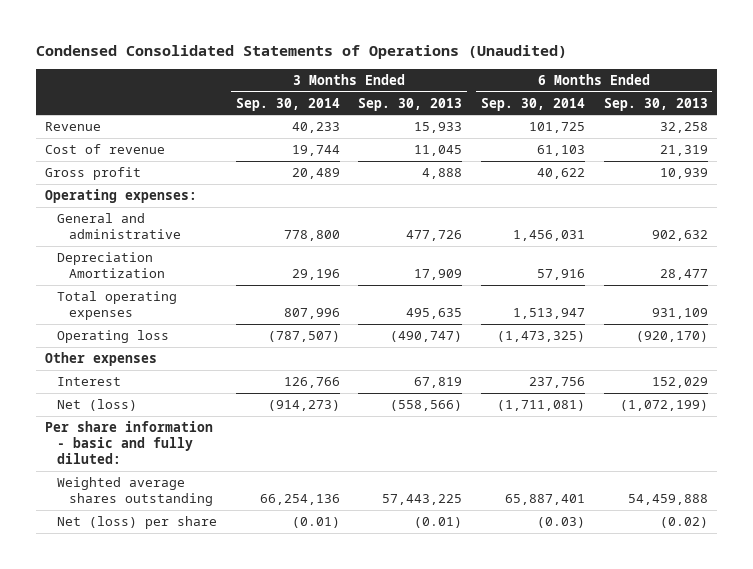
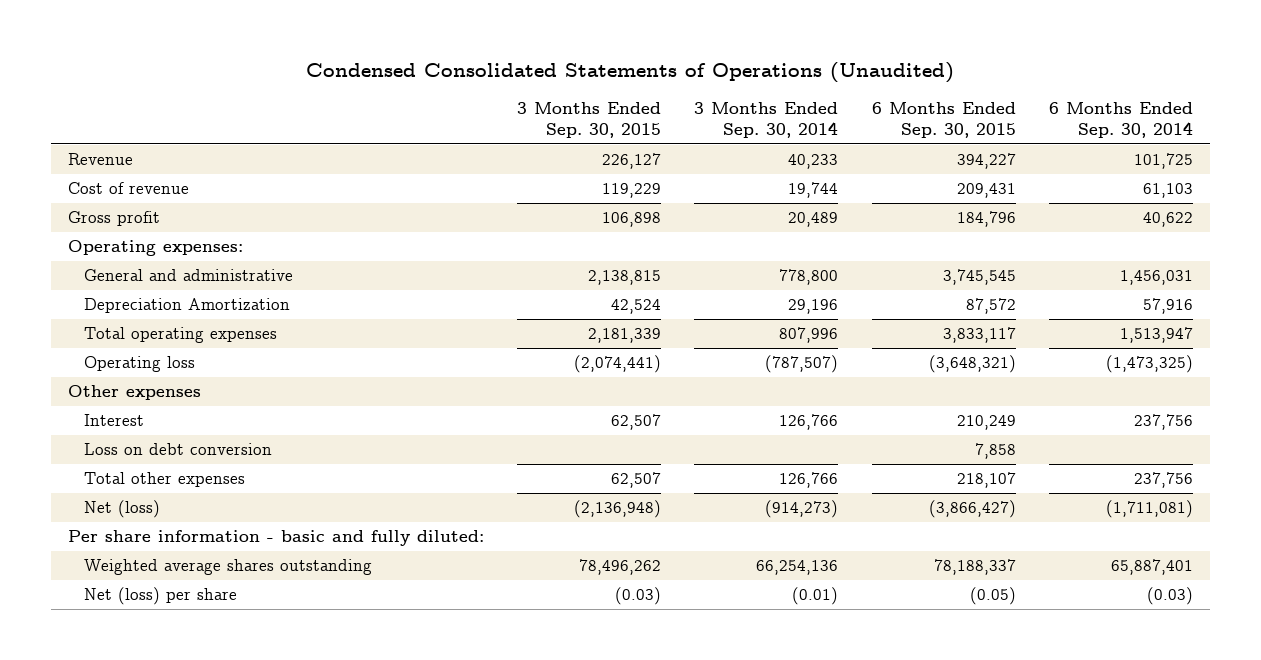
- | 3 Months Ended Sep. 30, 2014 | 3 Months Ended Sep. 30, 2013 | 6 Months Ended Sep. 30, 2014 | 6 Months Ended Sep. 30, 2013
+ | 3 Months Ended Sep. 30, 2015 | 3 Months Ended Sep. 30, 2014 | 6 Months Ended Sep. 30, 2015 | 6 Months Ended Sep. 30, 2014
+ Loss on debt conversion | | | 7,858 |
+ Total other expenses | 62,507 | 126,766 | 218,107 | 237,756

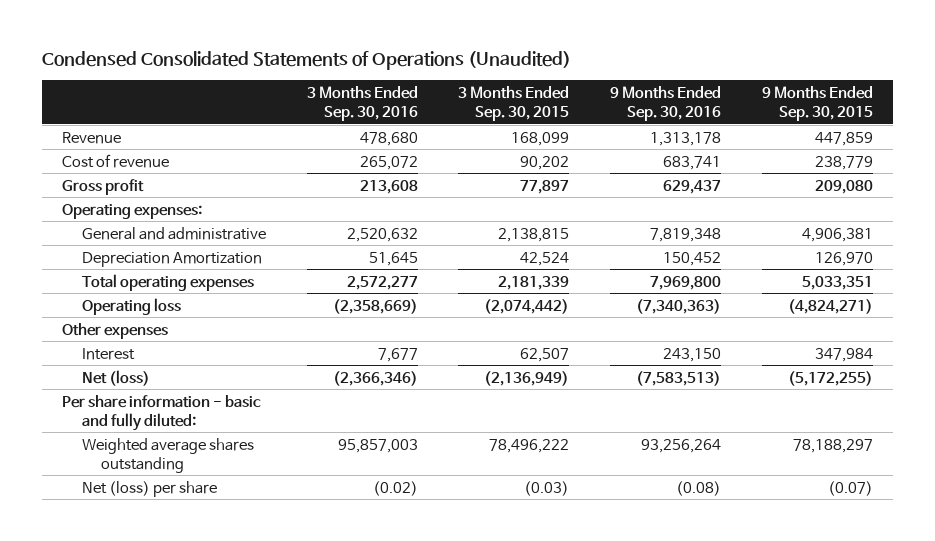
- | 3 Months Ended Sep. 30, 2015 | 3 Months Ended Sep. 30, 2014 | 6 Months Ended Sep. 30, 2015 | 6 Months Ended Sep. 30, 2014
+ | 3 Months Ended Sep. 30, 2016 | 3 Months Ended Sep. 30, 2015 | 9 Months Ended Sep. 30, 2016 | 9 Months Ended Sep. 30, 2015
- Revenue | 226,127 | 40,233 | 394,227 | 101,725
- Cost of revenue | 119,229 | 19,744 | 209,431 | 61,103
- Gross profit | 106,898 | 20,489 | 184,796 | 40,622
+ Revenue | 478,680 | 168,099 | 1,313,178 | 447,859
+ Cost of revenue | 265,072 | 90,202 | 683,741 | 238,779
+ Gross profit | 213,608 | 77,897 | 629,437 | 209,080
- Operating loss | (2,074,441) | (787,507) | (3,648,321) | (1,473,325)
+ Operating loss | (2,358,669) | (2,074,442) | (7,340,363) | (4,824,271)
- Loss on debt conversion | | | 7,858 |
- Total other expenses | 62,507 | 126,766 | 218,107 | 237,756
- Net (loss) | (2,136,948) | (914,273) | (3,866,427) | (1,711,081)
+ Net (loss) | (2,366,346) | (2,136,949) | (7,583,513) | (5,172,255)
- Weighted average shares outstanding | 78,496,262 | 66,254,136 | 78,188,337 | 65,887,401
+ Weighted average shares outstanding | 95,857,003 | 78,496,222 | 93,256,264 | 78,188,297

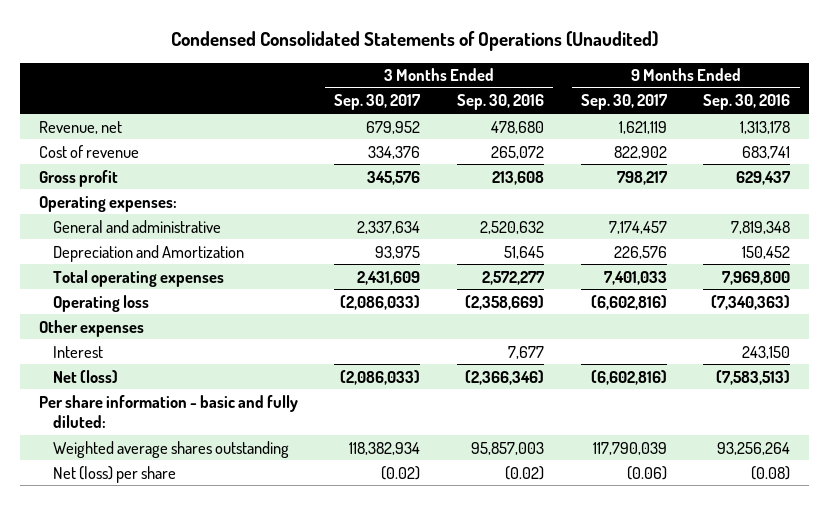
- | 3 Months Ended Sep. 30, 2016 | 3 Months Ended Sep. 30, 2015 | 9 Months Ended Sep. 30, 2016 | 9 Months Ended Sep. 30, 2015
+ | 3 Months Ended Sep. 30, 2017 | 3 Months Ended Sep. 30, 2016 | 9 Months Ended Sep. 30, 2017 | 9 Months Ended Sep. 30, 2016
- Revenue | 478,680 | 168,099 | 1,313,178 | 447,859
+ Revenue, net | 679,952 | 478,680 | 1,621,119 | 1,313,178
- Depreciation Amortization | 51,645 | 42,524 | 150,452 | 126,970
+ Depreciation and Amortization | 93,975 | 51,645 | 226,576 | 150,452

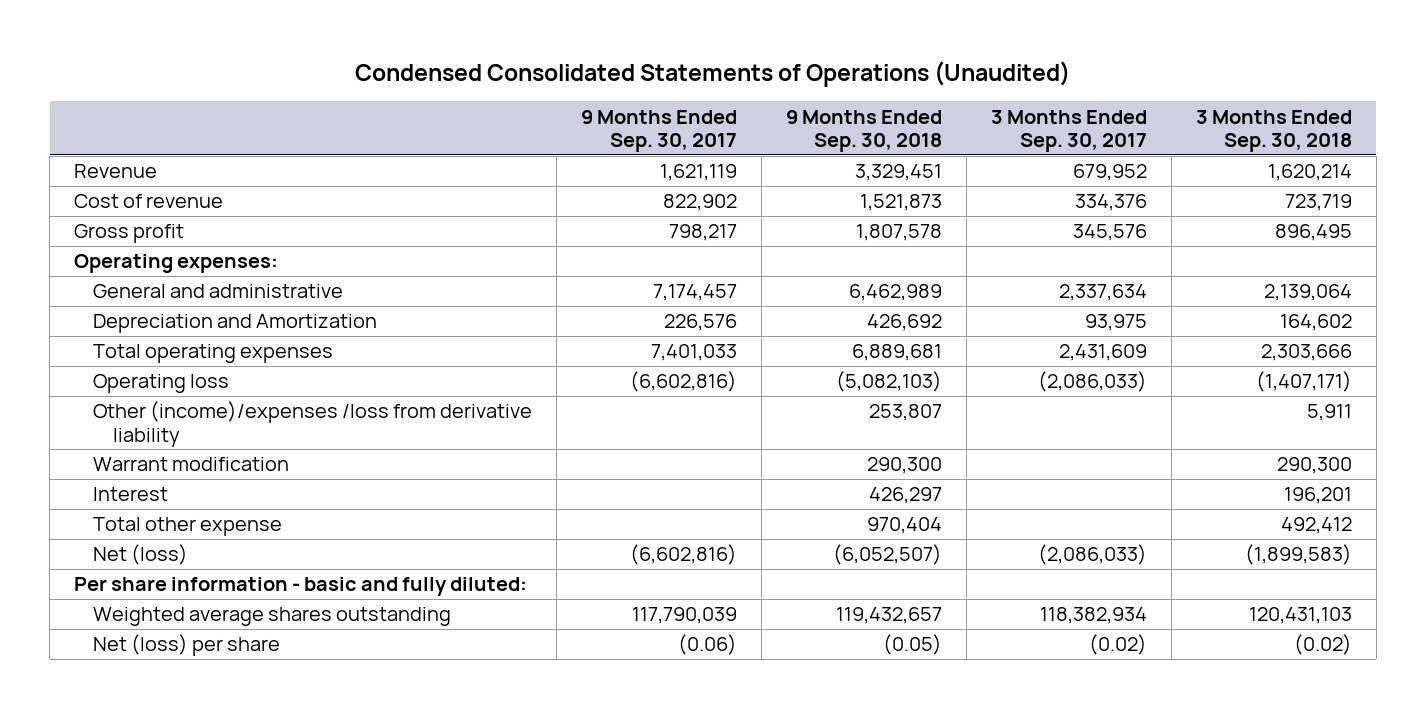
- | 3 Months Ended Sep. 30, 2017 | 3 Months Ended Sep. 30, 2016 | 9 Months Ended Sep. 30, 2017 | 9 Months Ended Sep. 30, 2016
+ | 9 Months Ended Sep. 30, 2017 | 9 Months Ended Sep. 30, 2018 | 3 Months Ended Sep. 30, 2017 | 3 Months Ended Sep. 30, 2018
- Revenue, net | 679,952 | 478,680 | 1,621,119 | 1,313,178
+ Revenue | 1,621,119 | 3,329,451 | 679,952 | 1,620,214
- Other expenses
+ Other (income)/expenses /loss from derivative liability | | 253,807 | | 5,911
+ Warrant modification | | 290,300 | | 290,300
+ Total other expense | | 970,404 | | 492,412

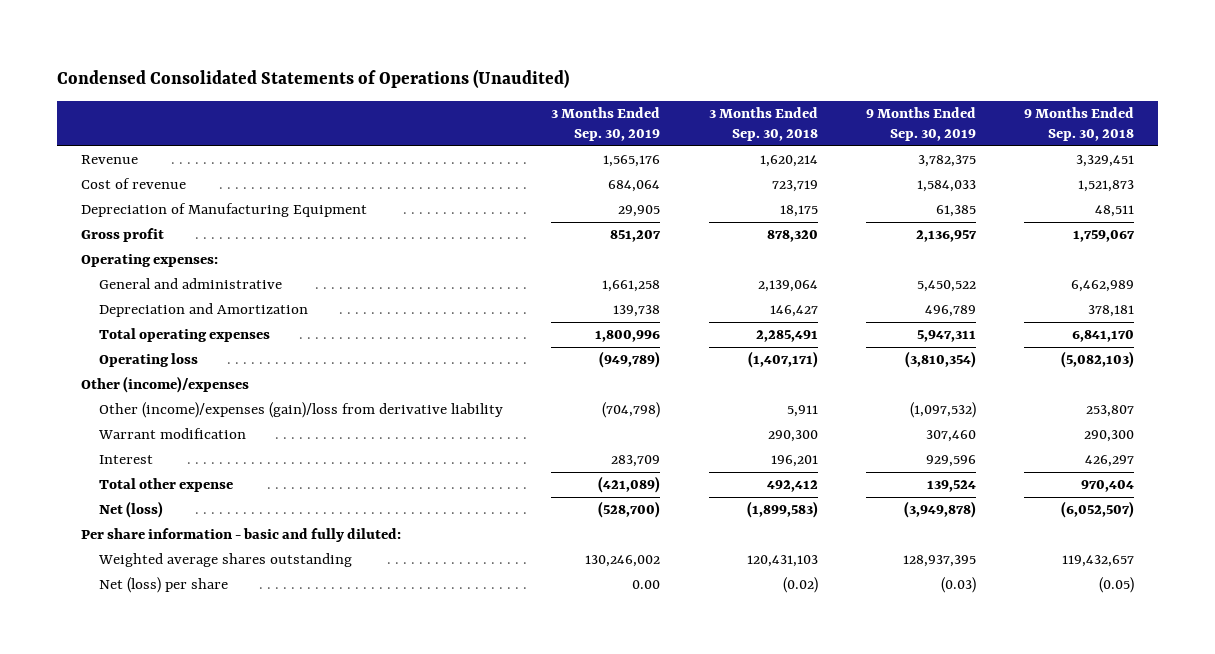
- | 9 Months Ended Sep. 30, 2017 | 9 Months Ended Sep. 30, 2018 | 3 Months Ended Sep. 30, 2017 | 3 Months Ended Sep. 30, 2018
+ | 3 Months Ended Sep. 30, 2019 | 3 Months Ended Sep. 30, 2018 | 9 Months Ended Sep. 30, 2019 | 9 Months Ended Sep. 30, 2018
- Gross profit | 798,217 | 1,807,578 | 345,576 | 896,495
+ Depreciation of Manufacturing Equipment | 29,905 | 18,175 | 61,385 | 48,511
+ Gross profit | 851,207 | 878,320 | 2,136,957 | 1,759,067
- Depreciation and Amortization | 226,576 | 426,692 | 93,975 | 164,602
- Total operating expenses | 7,401,033 | 6,889,681 | 2,431,609 | 2,303,666
+ Depreciation and Amortization | 139,738 | 146,427 | 496,789 | 378,181
+ Total operating expenses | 1,800,996 | 2,285,491 | 5,947,311 | 6,841,170
- Other (income)/expenses /loss from derivative liability | | 253,807 | | 5,911
+ Other (income)/expenses
+ Other (income)/expenses (gain)/loss from derivative liability | (704,798) | 5,911 | (1,097,532) | 253,807

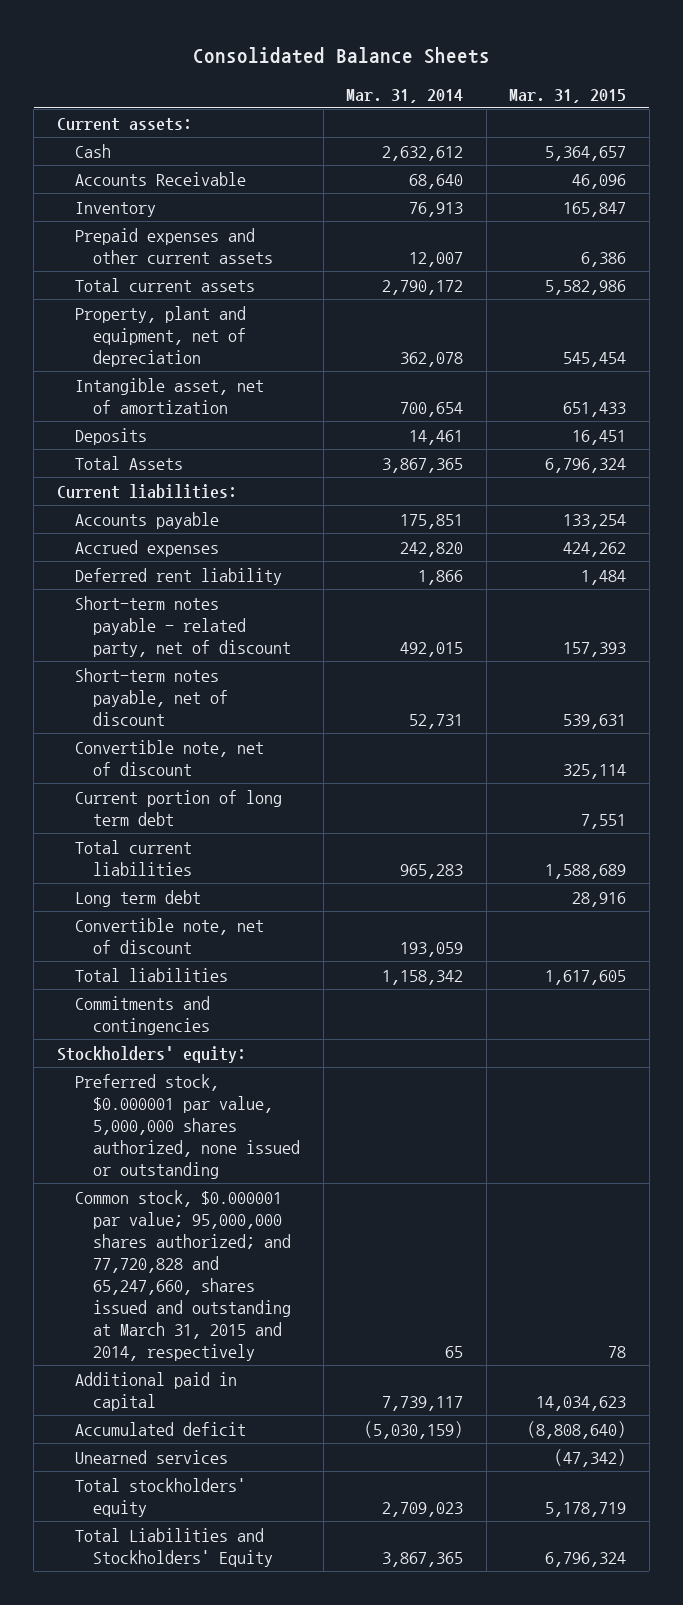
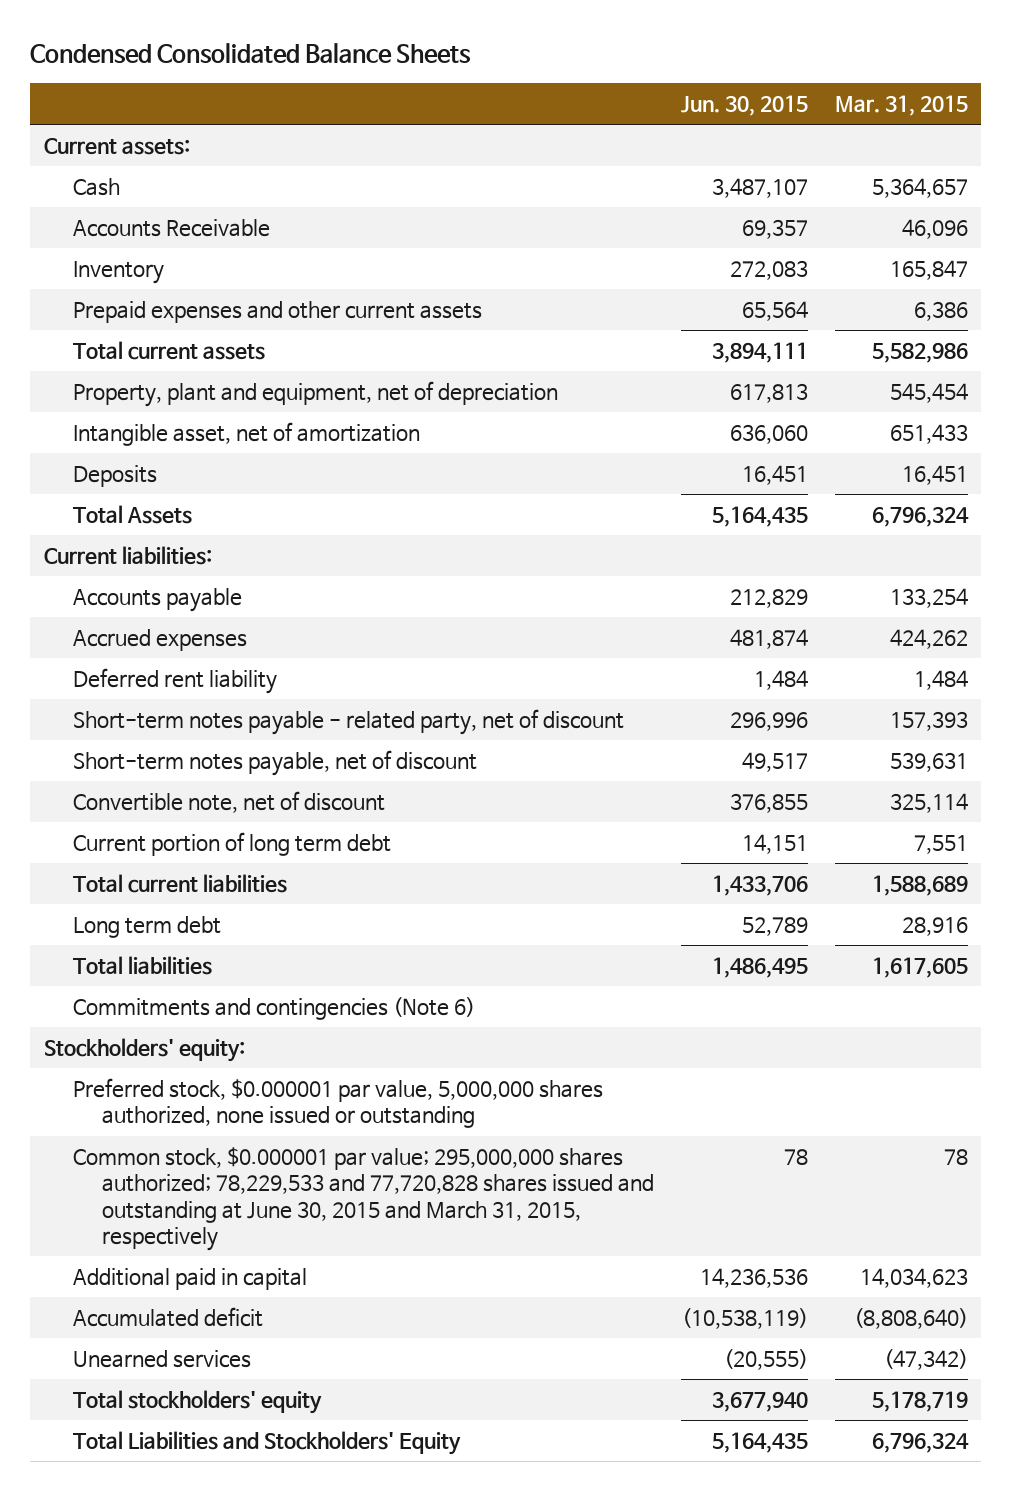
- Consolidated Balance Sheets
+ Condensed Consolidated Balance Sheets
- | Mar. 31, 2014 | Mar. 31, 2015
+ | Jun. 30, 2015 | Mar. 31, 2015
- Convertible note, net of discount | 193,059 |
- Commitments and contingencies
+ Commitments and contingencies (Note 6)
- Common stock, $0.000001 par value; 95,000,000 shares authorized; and 77,720,828 and 65,247,660, shares issued and outstanding at March 31, 2015 and 2014, respectively | 65 | 78
+ Common stock, $0.000001 par value; 295,000,000 shares authorized; 78,229,533 and 77,720,828 shares issued and outstanding at June 30, 2015 and March 31, 2015, respectively | 78 | 78

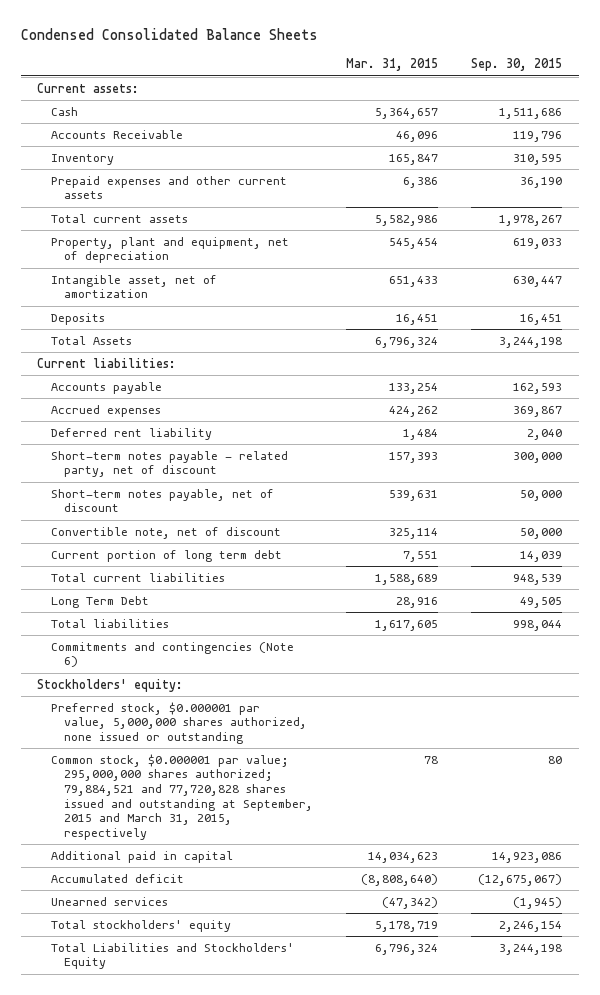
- | Jun. 30, 2015 | Mar. 31, 2015
+ | Mar. 31, 2015 | Sep. 30, 2015
- Long term debt | 52,789 | 28,916
+ Long Term Debt | 28,916 | 49,505
- Common stock, $0.000001 par value; 295,000,000 shares authorized; 78,229,533 and 77,720,828 shares issued and outstanding at June 30, 2015 and March 31, 2015, respectively | 78 | 78
+ Common stock, $0.000001 par value; 295,000,000 shares authorized; 79,884,521 and 77,720,828 shares issued and outstanding at September, 2015 and March 31, 2015, respectively | 78 | 80

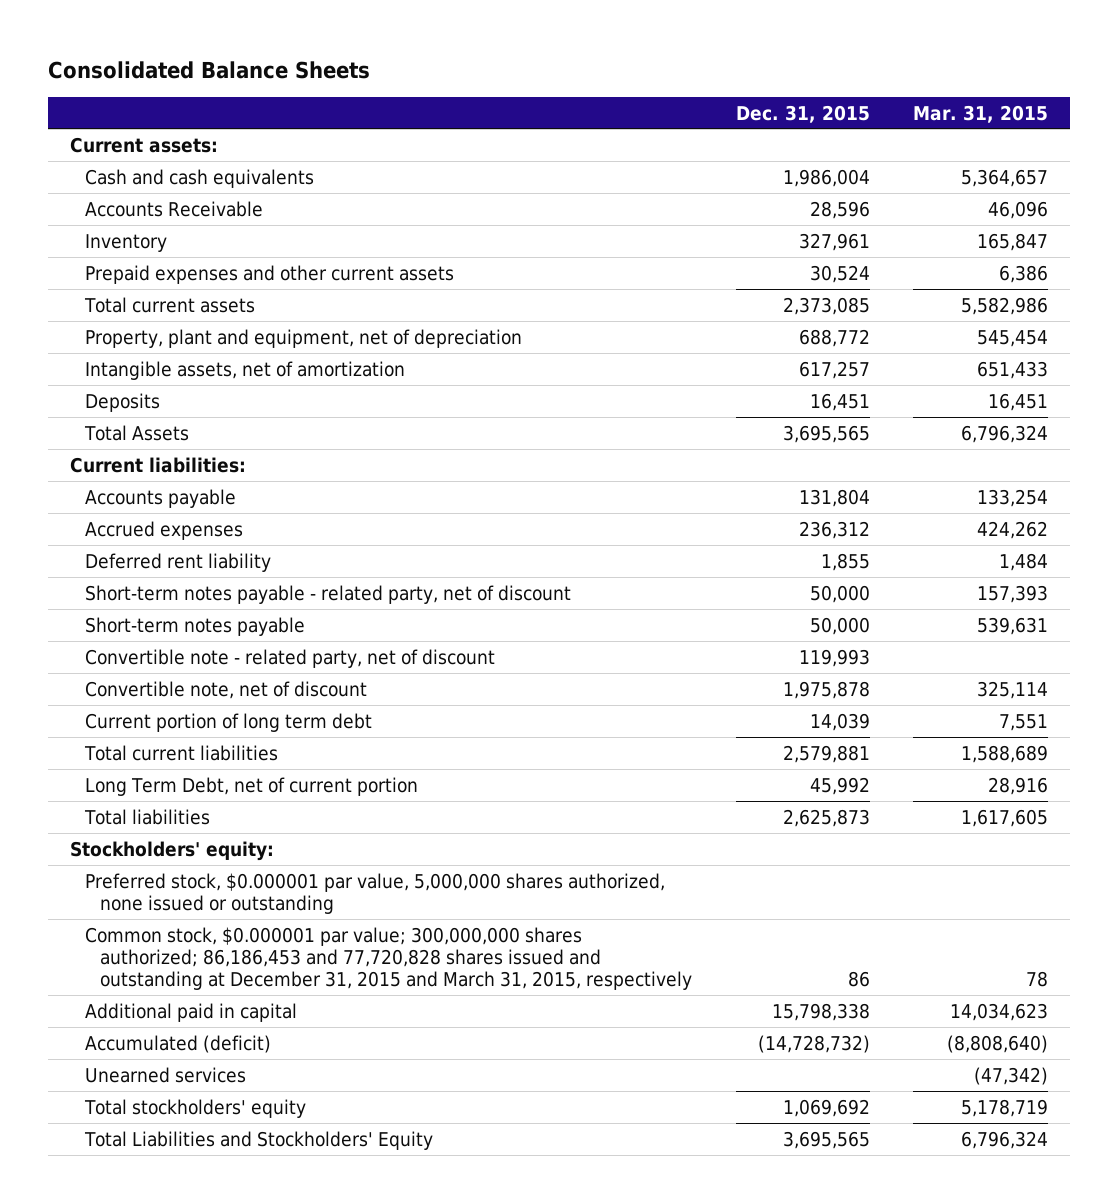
- Condensed Consolidated Balance Sheets
+ Consolidated Balance Sheets
- | Mar. 31, 2015 | Sep. 30, 2015
+ | Dec. 31, 2015 | Mar. 31, 2015
- Cash | 5,364,657 | 1,511,686
+ Cash and cash equivalents | 1,986,004 | 5,364,657
- Intangible asset, net of amortization | 651,433 | 630,447
+ Intangible assets, net of amortization | 617,257 | 651,433
- Short-term notes payable, net of discount | 539,631 | 50,000
+ Short-term notes payable | 50,000 | 539,631
+ Convertible note - related party, net of discount | 119,993 |
- Long Term Debt | 28,916 | 49,505
+ Long Term Debt, net of current portion | 45,992 | 28,916
- Commitments and contingencies (Note 6)
- Common stock, $0.000001 par value; 295,000,000 shares authorized; 79,884,521 and 77,720,828 shares issued and outstanding at September, 2015 and March 31, 2015, respectively | 78 | 80
+ Common stock, $0.000001 par value; 300,000,000 shares authorized; 86,186,453 and 77,720,828 shares issued and outstanding at December 31, 2015 and March 31, 2015, respectively | 86 | 78
- Accumulated deficit | (8,808,640) | (12,675,067)
+ Accumulated (deficit) | (14,728,732) | (8,808,640)

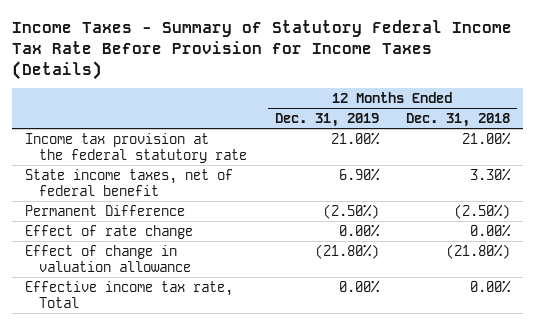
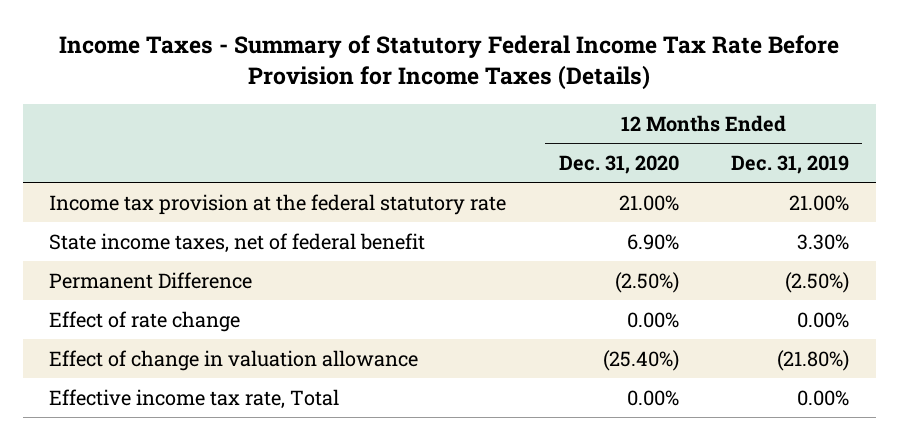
- | 12 Months Ended Dec. 31, 2019 | 12 Months Ended Dec. 31, 2018
+ | 12 Months Ended Dec. 31, 2020 | 12 Months Ended Dec. 31, 2019
- State income taxes, net of federal benefit | 6.90% | 3.30%
+ State income taxes, net of federal benefit | 6.90% | 3.30%

